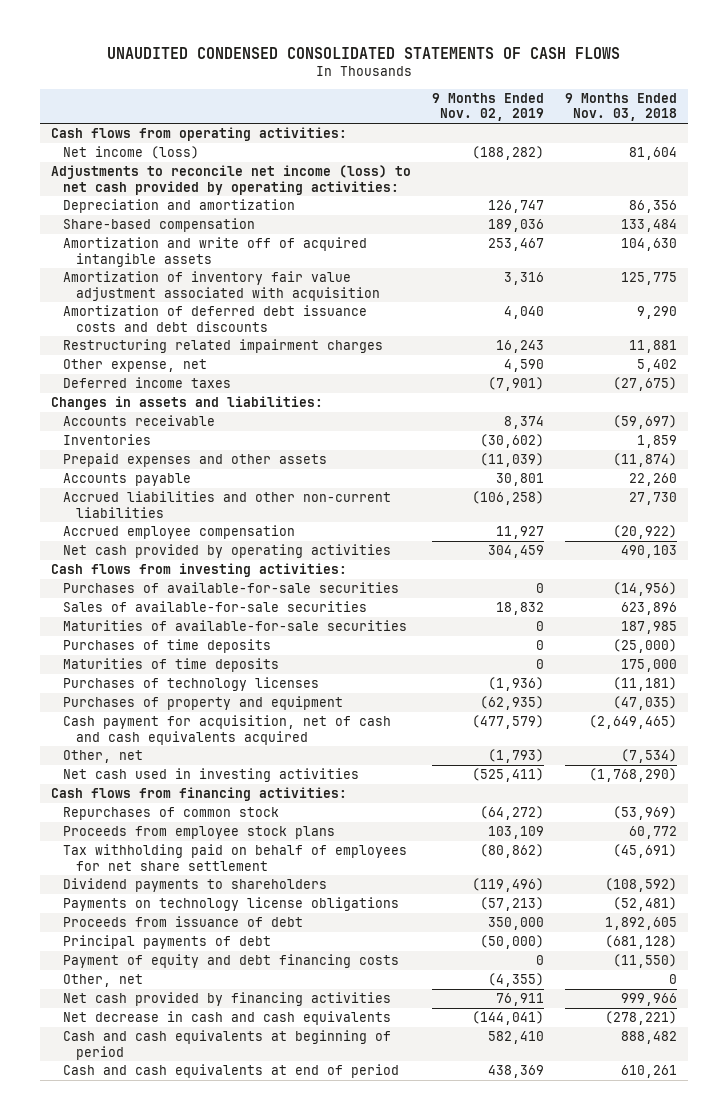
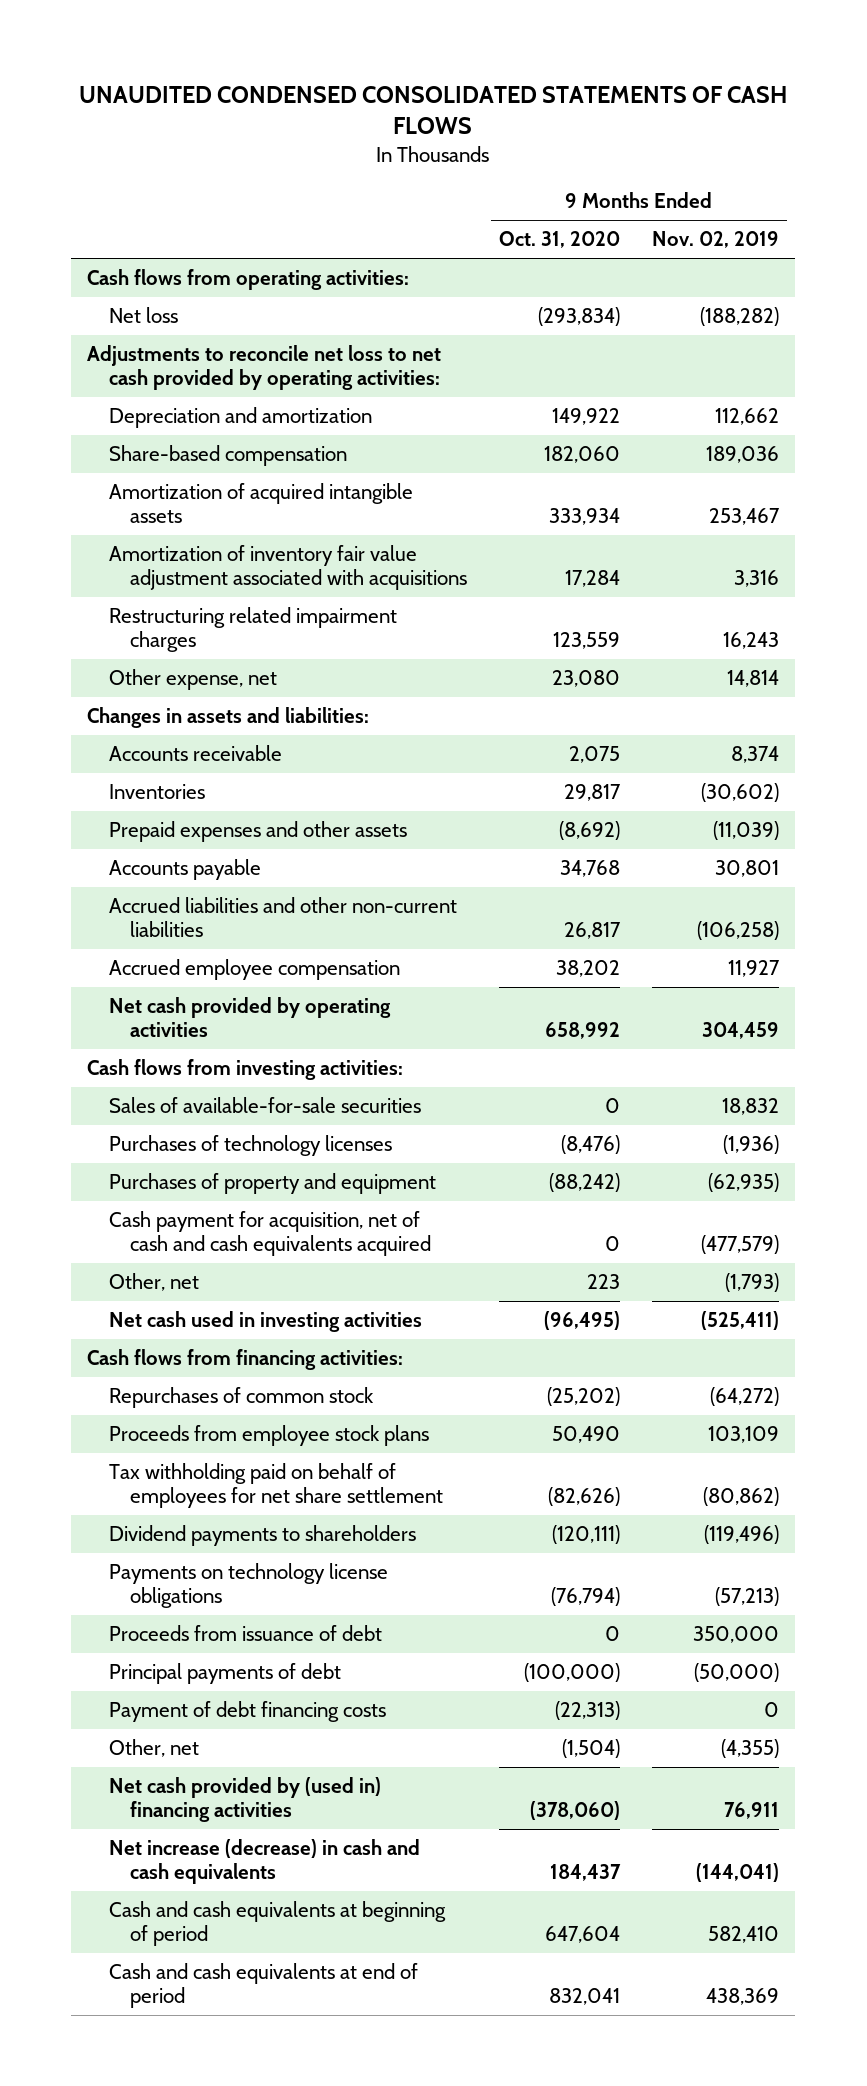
- | 9 Months Ended Nov. 02, 2019 | 9 Months Ended Nov. 03, 2018
+ | 9 Months Ended Oct. 31, 2020 | 9 Months Ended Nov. 02, 2019
- Net income (loss) | (188,282) | 81,604
- Adjustments to reconcile net income (loss) to net cash provided by operating activities:
- Depreciation and amortization | 126,747 | 86,356
+ Net loss | (293,834) | (188,282)
+ Adjustments to reconcile net loss to net cash provided by operating activities:
+ Depreciation and amortization | 149,922 | 112,662
- Amortization and write off of acquired intangible assets | 253,467 | 104,630
- Amortization of inventory fair value adjustment associated with acquisition | 3,316 | 125,775
- Amortization of deferred debt issuance costs and debt discounts | 4,040 | 9,290
+ Amortization of acquired intangible assets | 333,934 | 253,467
+ Amortization of inventory fair value adjustment associated with acquisitions | 17,284 | 3,316
- Other expense, net | 4,590 | 5,402
- Deferred income taxes | (7,901) | (27,675)
+ Other expense, net | 23,080 | 14,814
- Purchases of available-for-sale securities | 0 | (14,956)
- Maturities of available-for-sale securities | 0 | 187,985
- Purchases of time deposits | 0 | (25,000)
- Maturities of time deposits | 0 | 175,000
- Payment of equity and debt financing costs | 0 | (11,550)
+ Payment of debt financing costs | (22,313) | 0
- Net cash provided by financing activities | 76,911 | 999,966
- Net decrease in cash and cash equivalents | (144,041) | (278,221)
+ Net cash provided by (used in) financing activities | (378,060) | 76,911
+ Net increase (decrease) in cash and cash equivalents | 184,437 | (144,041)

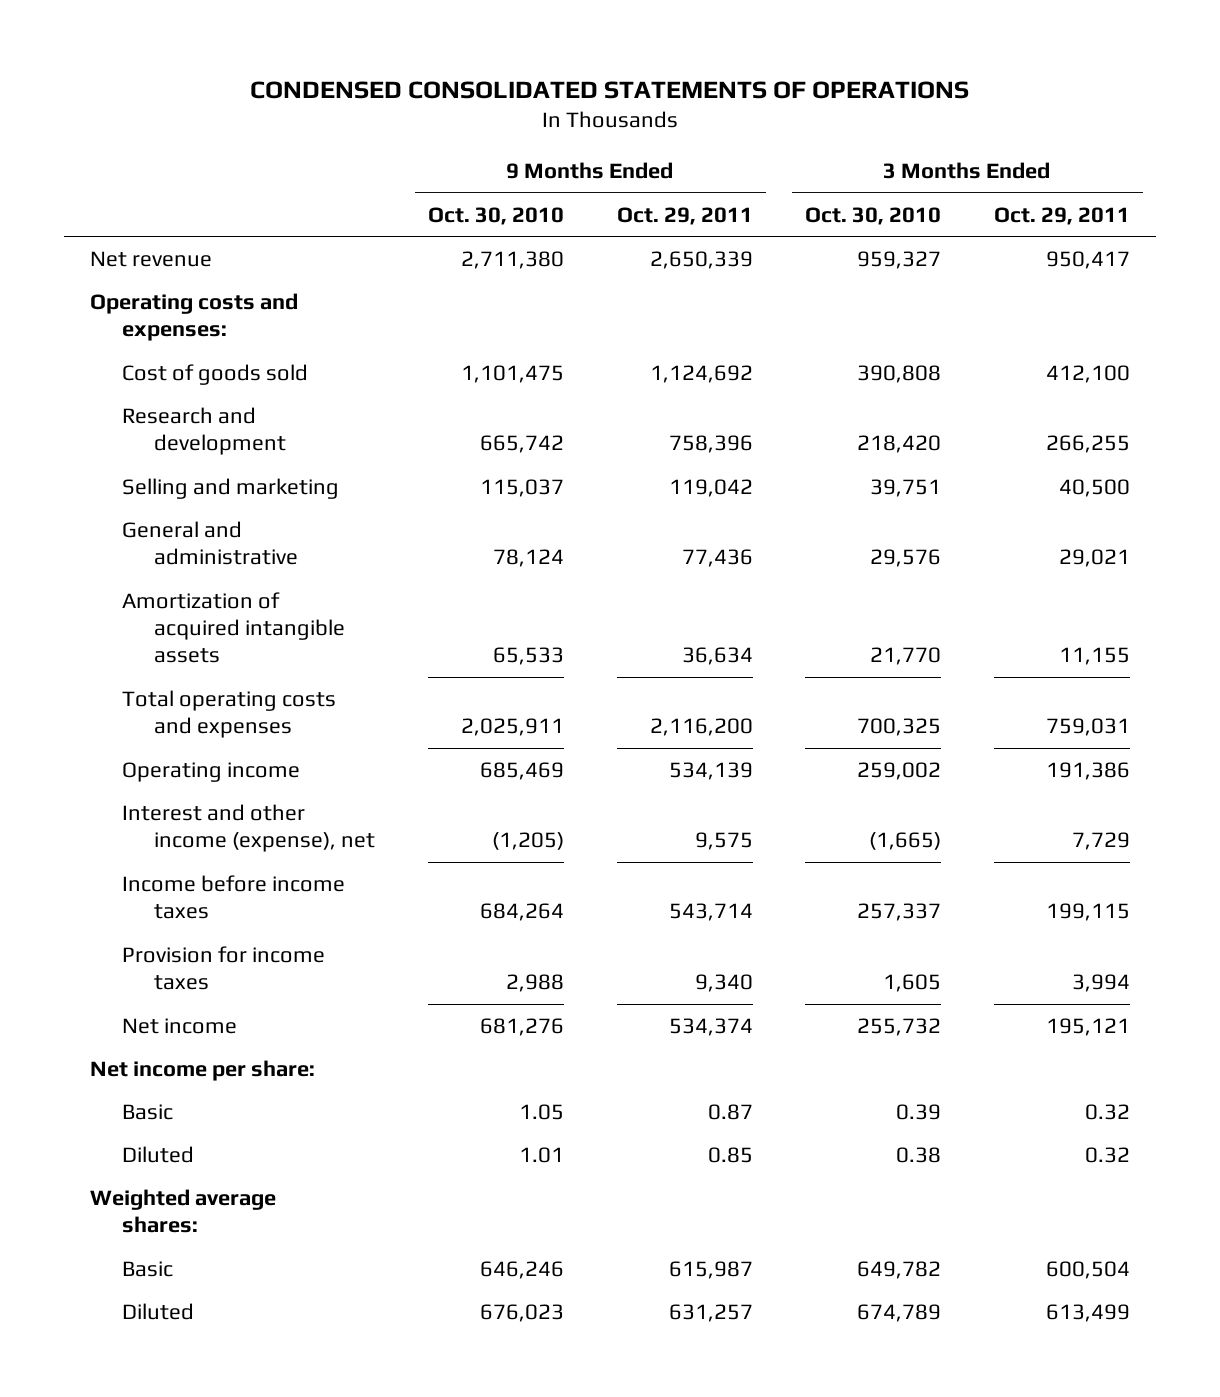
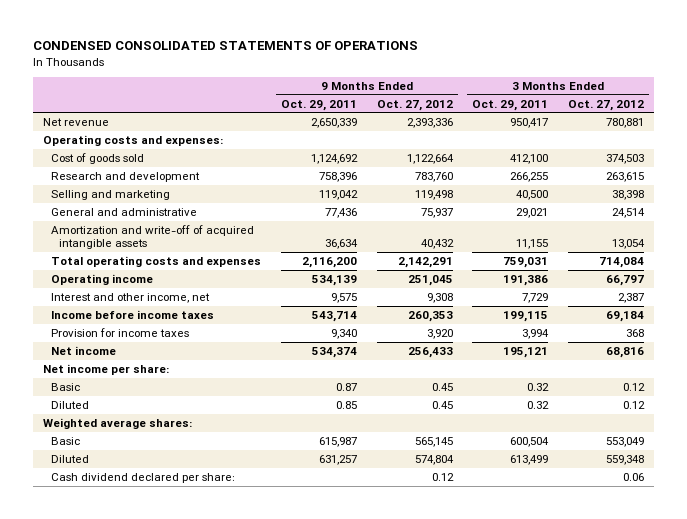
- | 9 Months Ended Oct. 30, 2010 | 9 Months Ended Oct. 29, 2011 | 3 Months Ended Oct. 30, 2010 | 3 Months Ended Oct. 29, 2011
+ | 9 Months Ended Oct. 29, 2011 | 9 Months Ended Oct. 27, 2012 | 3 Months Ended Oct. 29, 2011 | 3 Months Ended Oct. 27, 2012
- Amortization of acquired intangible assets | 65,533 | 36,634 | 21,770 | 11,155
+ Amortization and write-off of acquired intangible assets | 36,634 | 40,432 | 11,155 | 13,054
- Interest and other income (expense), net | (1,205) | 9,575 | (1,665) | 7,729
+ Interest and other income, net | 9,575 | 9,308 | 7,729 | 2,387
+ Cash dividend declared per share: | | 0.12 | | 0.06

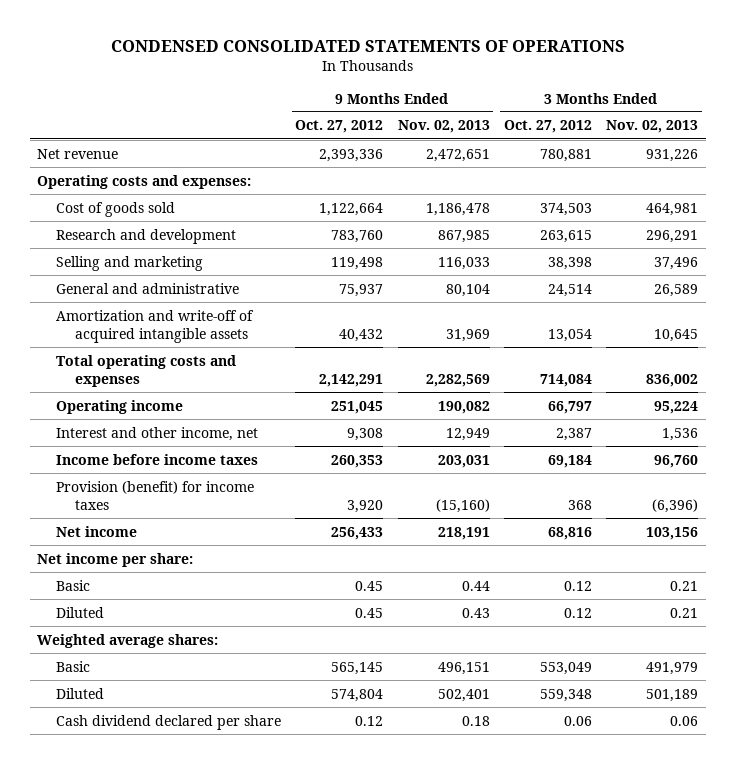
- | 9 Months Ended Oct. 29, 2011 | 9 Months Ended Oct. 27, 2012 | 3 Months Ended Oct. 29, 2011 | 3 Months Ended Oct. 27, 2012
+ | 9 Months Ended Oct. 27, 2012 | 9 Months Ended Nov. 02, 2013 | 3 Months Ended Oct. 27, 2012 | 3 Months Ended Nov. 02, 2013
- Provision for income taxes | 9,340 | 3,920 | 3,994 | 368
+ Provision (benefit) for income taxes | 3,920 | (15,160) | 368 | (6,396)
- Cash dividend declared per share: | | 0.12 | | 0.06
+ Cash dividend declared per share | 0.12 | 0.18 | 0.06 | 0.06

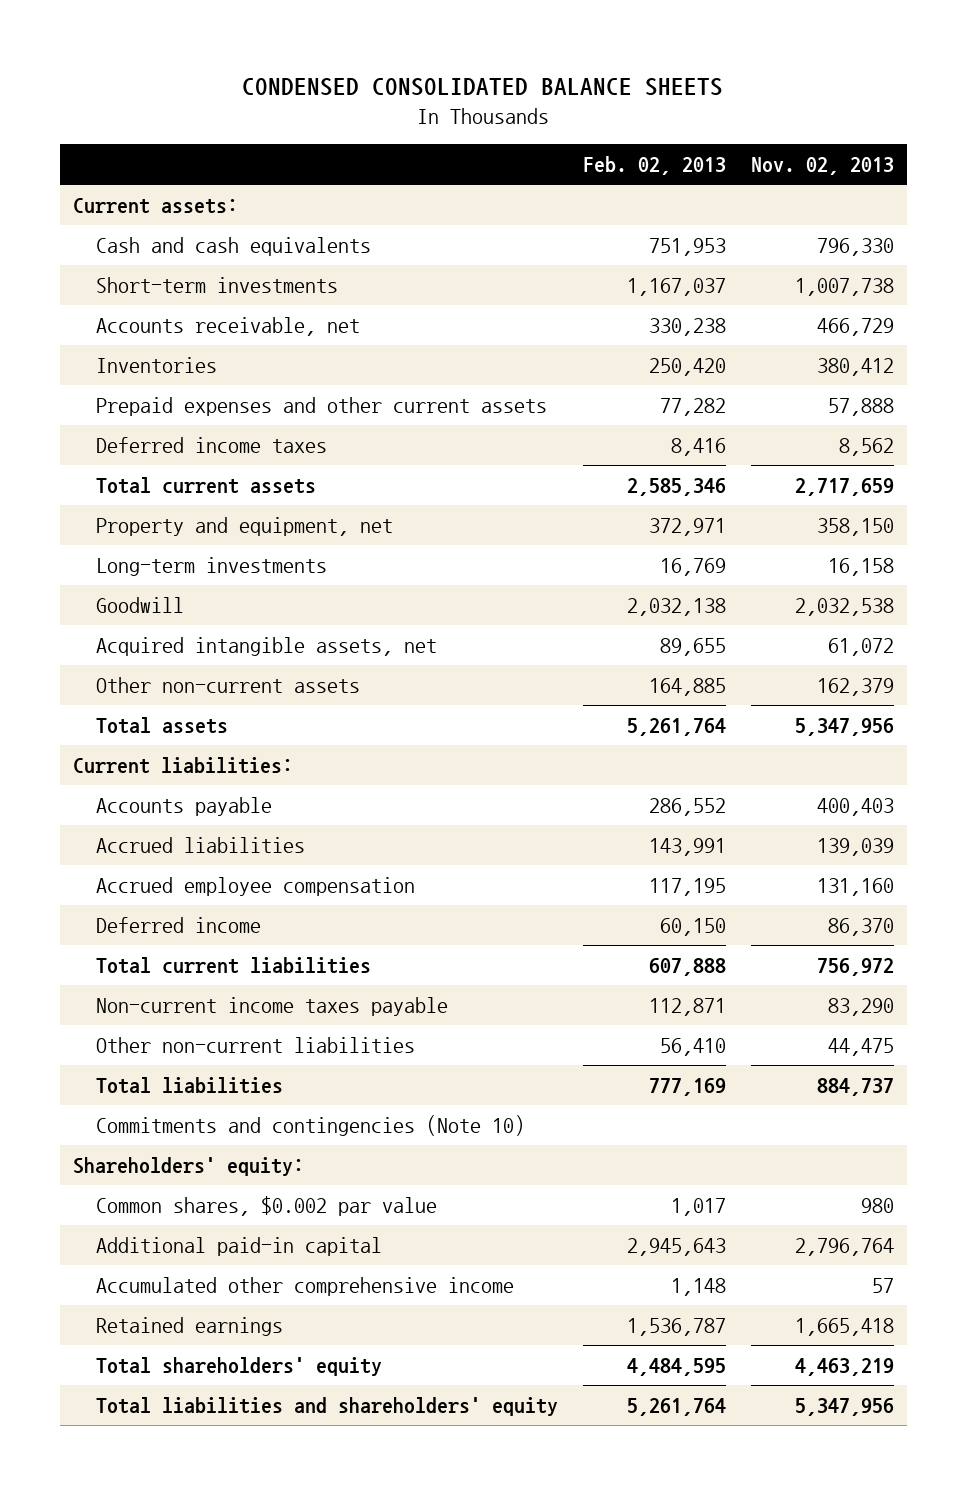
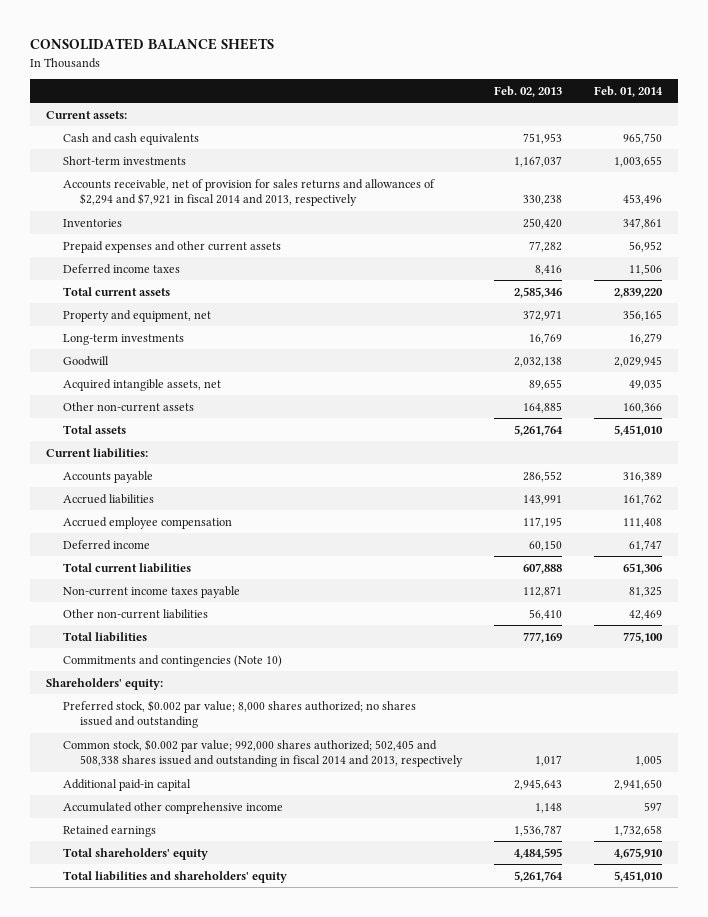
- CONDENSED CONSOLIDATED BALANCE SHEETS
+ CONSOLIDATED BALANCE SHEETS
- | Feb. 02, 2013 | Nov. 02, 2013
+ | Feb. 02, 2013 | Feb. 01, 2014
- Accounts receivable, net | 330,238 | 466,729
+ Accounts receivable, net of provision for sales returns and allowances of $2,294 and $7,921 in fiscal 2014 and 2013, respectively | 330,238 | 453,496
- Common shares, $0.002 par value | 1,017 | 980
+ Preferred stock, $0.002 par value; 8,000 shares authorized; no shares issued and outstanding
+ Common stock, $0.002 par value; 992,000 shares authorized; 502,405 and 508,338 shares issued and outstanding in fiscal 2014 and 2013, respectively | 1,017 | 1,005

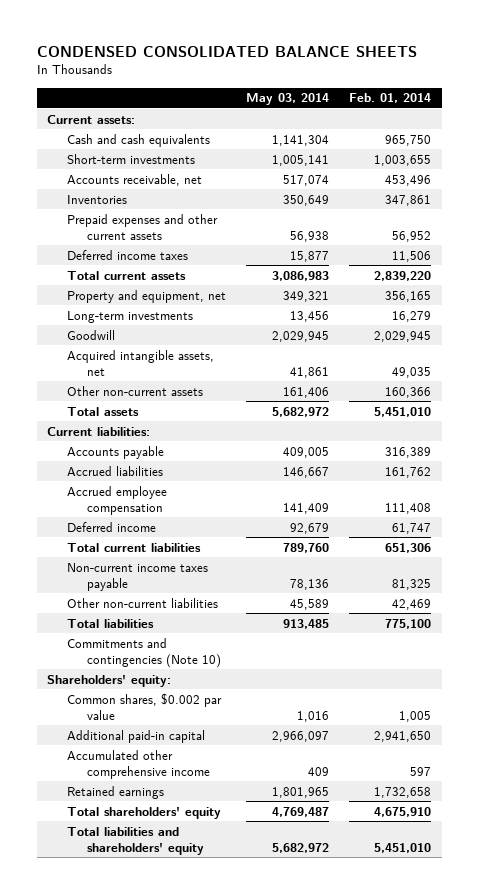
- CONSOLIDATED BALANCE SHEETS
+ CONDENSED CONSOLIDATED BALANCE SHEETS
- | Feb. 02, 2013 | Feb. 01, 2014
+ | May 03, 2014 | Feb. 01, 2014
- Accounts receivable, net of provision for sales returns and allowances of $2,294 and $7,921 in fiscal 2014 and 2013, respectively | 330,238 | 453,496
+ Accounts receivable, net | 517,074 | 453,496
- Preferred stock, $0.002 par value; 8,000 shares authorized; no shares issued and outstanding
- Common stock, $0.002 par value; 992,000 shares authorized; 502,405 and 508,338 shares issued and outstanding in fiscal 2014 and 2013, respectively | 1,017 | 1,005
+ Common shares, $0.002 par value | 1,016 | 1,005

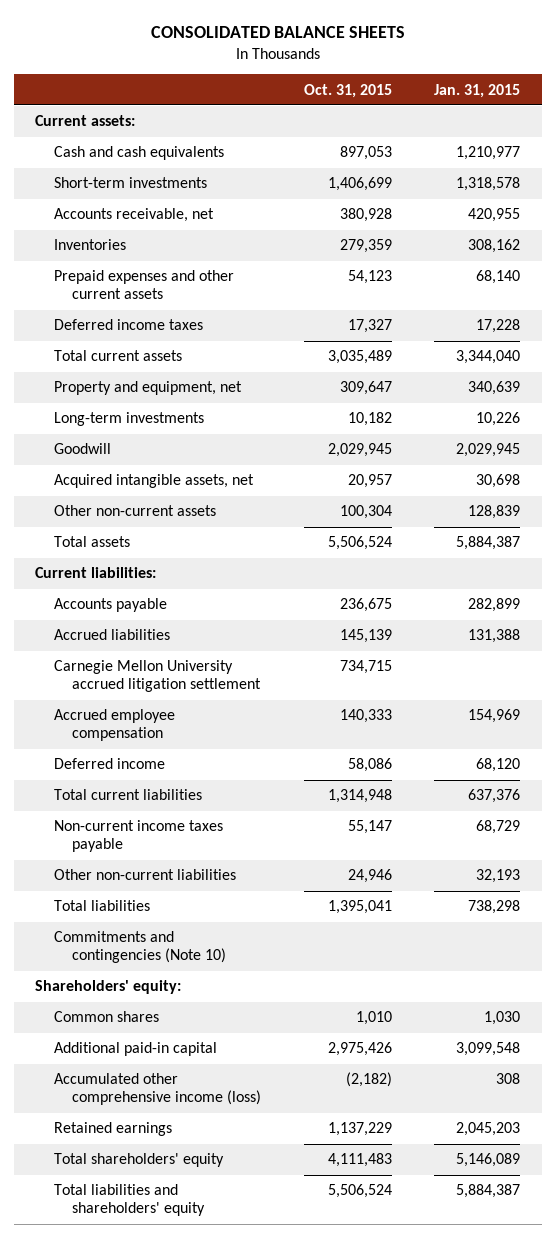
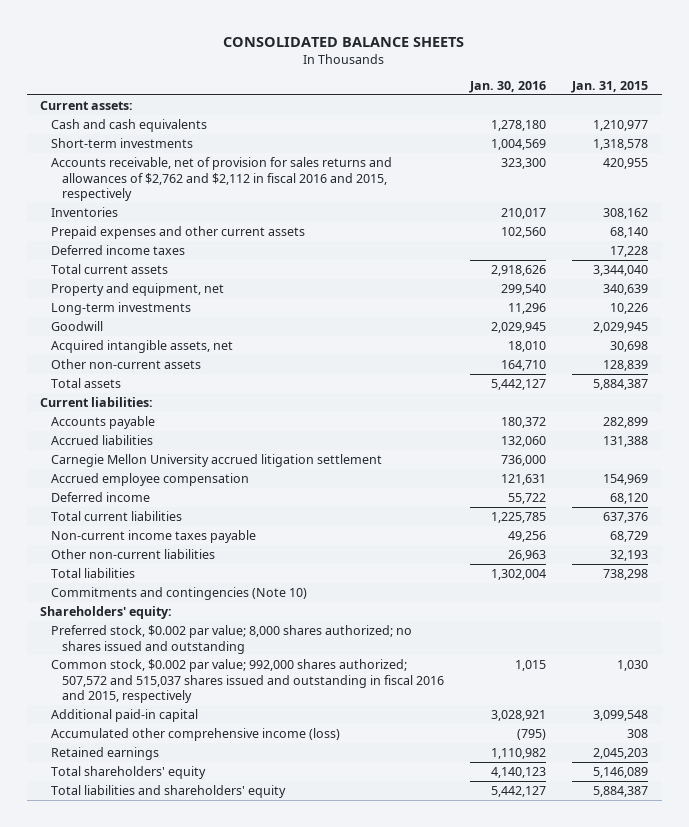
- | Oct. 31, 2015 | Jan. 31, 2015
+ | Jan. 30, 2016 | Jan. 31, 2015
- Accounts receivable, net | 380,928 | 420,955
+ Accounts receivable, net of provision for sales returns and allowances of $2,762 and $2,112 in fiscal 2016 and 2015, respectively | 323,300 | 420,955
- Common shares | 1,010 | 1,030
+ Preferred stock, $0.002 par value; 8,000 shares authorized; no shares issued and outstanding
+ Common stock, $0.002 par value; 992,000 shares authorized; 507,572 and 515,037 shares issued and outstanding in fiscal 2016 and 2015, respectively | 1,015 | 1,030

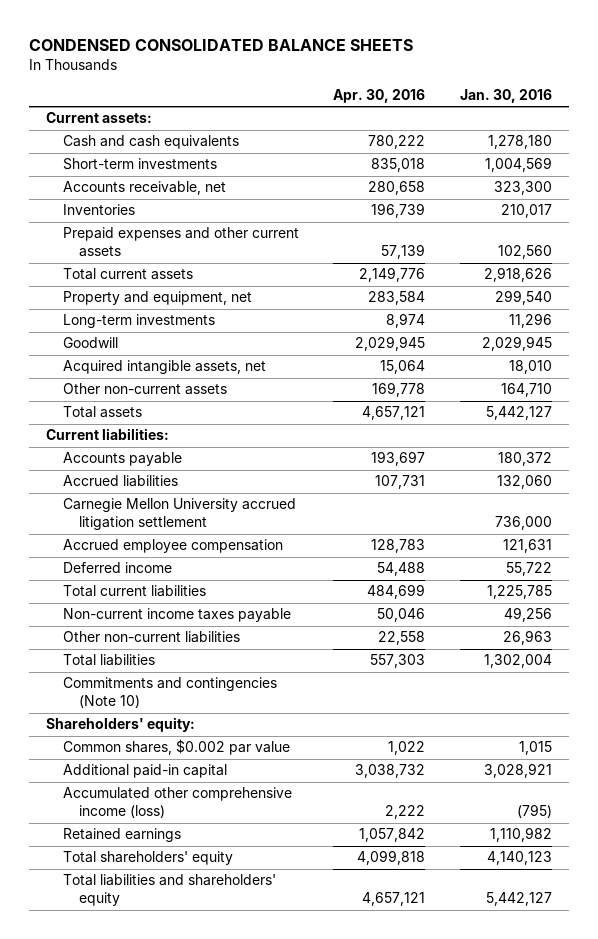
- CONSOLIDATED BALANCE SHEETS
+ CONDENSED CONSOLIDATED BALANCE SHEETS
- | Jan. 30, 2016 | Jan. 31, 2015
+ | Apr. 30, 2016 | Jan. 30, 2016
- Accounts receivable, net of provision for sales returns and allowances of $2,762 and $2,112 in fiscal 2016 and 2015, respectively | 323,300 | 420,955
+ Accounts receivable, net | 280,658 | 323,300
- Deferred income taxes | | 17,228
- Preferred stock, $0.002 par value; 8,000 shares authorized; no shares issued and outstanding
- Common stock, $0.002 par value; 992,000 shares authorized; 507,572 and 515,037 shares issued and outstanding in fiscal 2016 and 2015, respectively | 1,015 | 1,030
+ Common shares, $0.002 par value | 1,022 | 1,015

